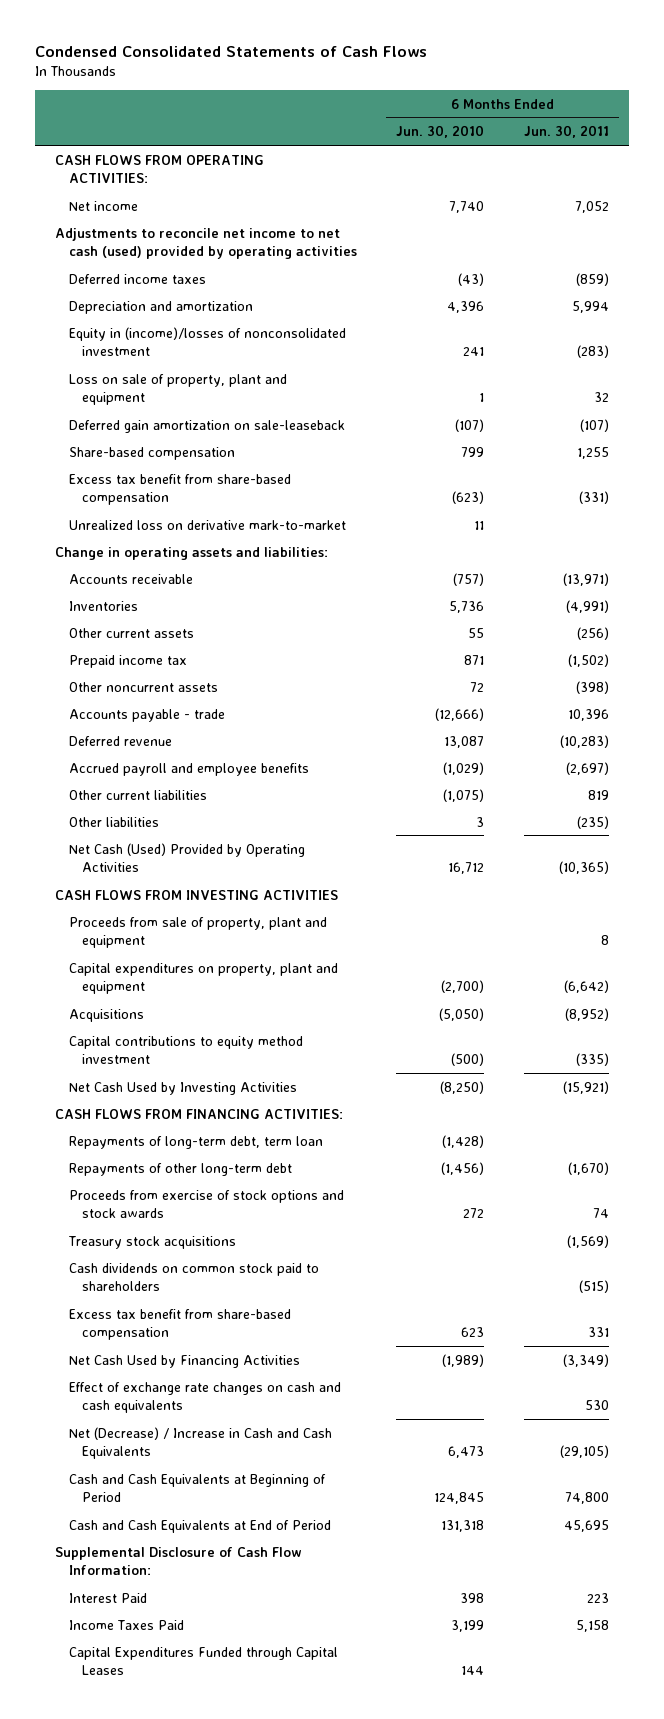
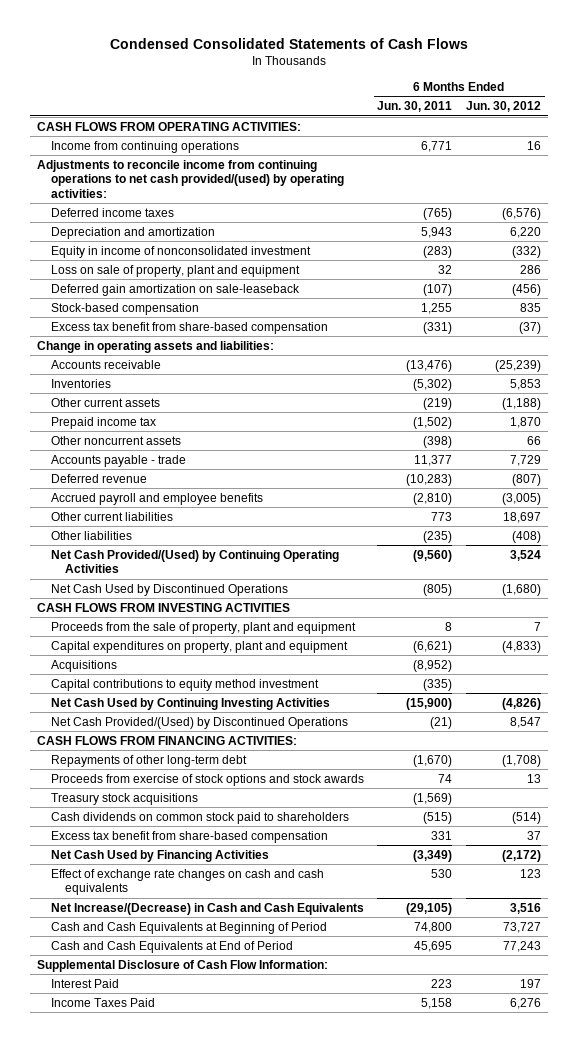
- | 6 Months Ended Jun. 30, 2010 | 6 Months Ended Jun. 30, 2011
+ | 6 Months Ended Jun. 30, 2011 | 6 Months Ended Jun. 30, 2012
- Net income | 7,740 | 7,052
- Adjustments to reconcile net income to net cash (used) provided by operating activities
- Deferred income taxes | (43) | (859)
- Depreciation and amortization | 4,396 | 5,994
- Equity in (income)/losses of nonconsolidated investment | 241 | (283)
+ Income from continuing operations | 6,771 | 16
+ Adjustments to reconcile income from continuing operations to net cash provided/(used) by operating activities:
+ Deferred income taxes | (765) | (6,576)
+ Depreciation and amortization | 5,943 | 6,220
+ Equity in income of nonconsolidated investment | (283) | (332)
- Share-based compensation | 799 | 1,255
+ Stock-based compensation | 1,255 | 835
- Unrealized loss on derivative mark-to-market | 11 |
- Accounts receivable | (757) | (13,971)
- Inventories | 5,736 | (4,991)
- Other current assets | 55 | (256)
+ Accounts receivable | (13,476) | (25,239)
+ Inventories | (5,302) | 5,853
+ Other current assets | (219) | (1,188)
- Accounts payable - trade | (12,666) | 10,396
+ Accounts payable - trade | 11,377 | 7,729
- Accrued payroll and employee benefits | (1,029) | (2,697)
- Other current liabilities | (1,075) | 819
+ Accrued payroll and employee benefits | (2,810) | (3,005)
+ Other current liabilities | 773 | 18,697
- Net Cash (Used) Provided by Operating Activities | 16,712 | (10,365)
+ Net Cash Provided/(Used) by Continuing Operating Activities | (9,560) | 3,524
+ Net Cash Used by Discontinued Operations | (805) | (1,680)
- Proceeds from sale of property, plant and equipment | | 8
- Capital expenditures on property, plant and equipment | (2,700) | (6,642)
+ Proceeds from the sale of property, plant and equipment | 8 | 7
+ Capital expenditures on property, plant and equipment | (6,621) | (4,833)
- Net Cash Used by Investing Activities | (8,250) | (15,921)
+ Net Cash Used by Continuing Investing Activities | (15,900) | (4,826)
+ Net Cash Provided/(Used) by Discontinued Operations | (21) | 8,547
- Repayments of long-term debt, term loan | (1,428) |
- Net (Decrease) / Increase in Cash and Cash Equivalents | 6,473 | (29,105)
+ Net Increase/(Decrease) in Cash and Cash Equivalents | (29,105) | 3,516
- Capital Expenditures Funded through Capital Leases | 144 |

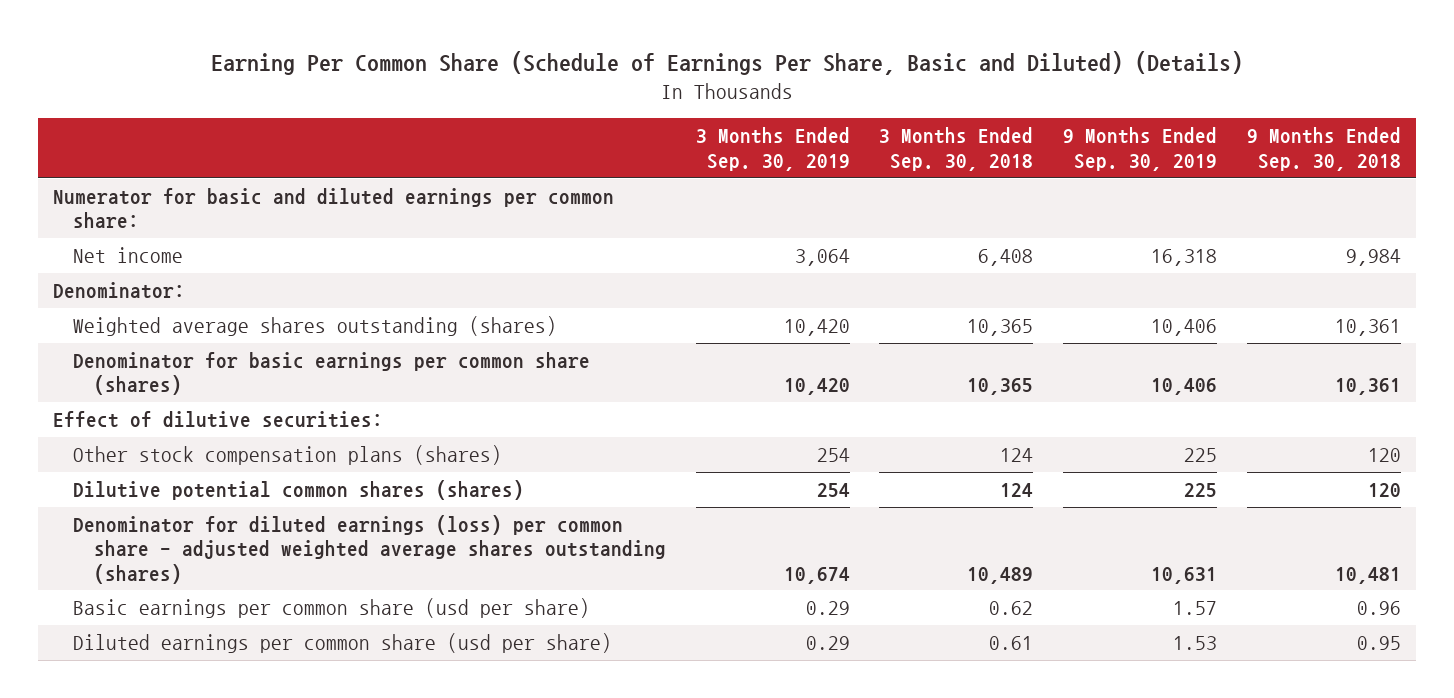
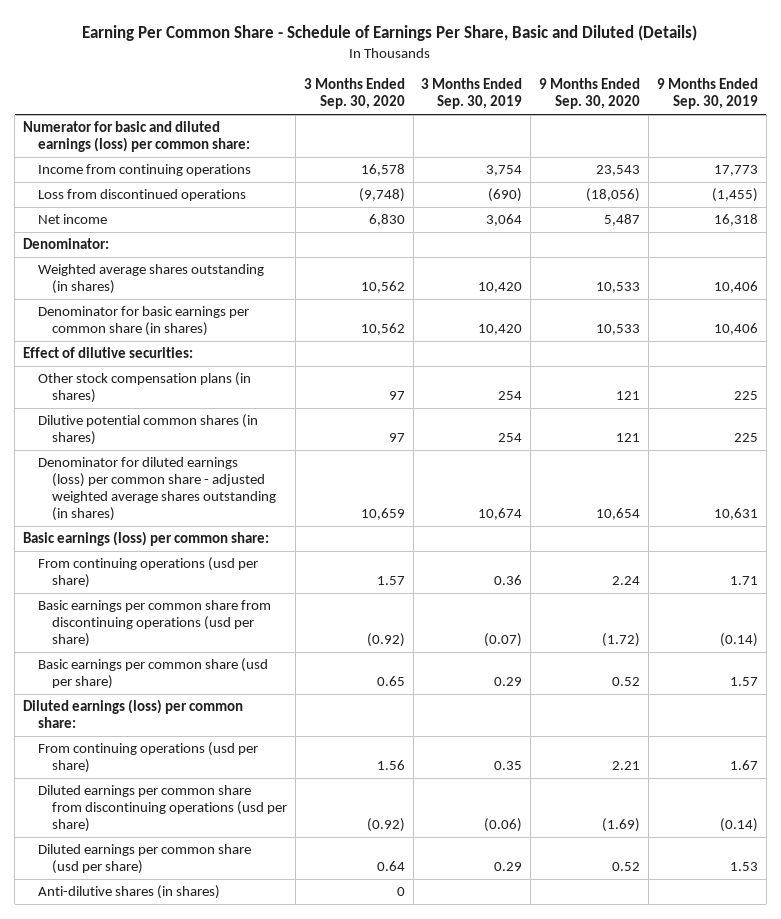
- Earning Per Common Share (Schedule of Earnings Per Share, Basic and Diluted) (Details)
+ Earning Per Common Share - Schedule of Earnings Per Share, Basic and Diluted (Details)
- | 3 Months Ended Sep. 30, 2019 | 3 Months Ended Sep. 30, 2018 | 9 Months Ended Sep. 30, 2019 | 9 Months Ended Sep. 30, 2018
+ | 3 Months Ended Sep. 30, 2020 | 3 Months Ended Sep. 30, 2019 | 9 Months Ended Sep. 30, 2020 | 9 Months Ended Sep. 30, 2019
- Numerator for basic and diluted earnings per common share:
+ Numerator for basic and diluted earnings (loss) per common share:
+ Income from continuing operations | 16,578 | 3,754 | 23,543 | 17,773
+ Loss from discontinued operations | (9,748) | (690) | (18,056) | (1,455)
- Weighted average shares outstanding (shares) | 10,420 | 10,365 | 10,406 | 10,361
- Denominator for basic earnings per common share (shares) | 10,420 | 10,365 | 10,406 | 10,361
+ Weighted average shares outstanding (in shares) | 10,562 | 10,420 | 10,533 | 10,406
+ Denominator for basic earnings per common share (in shares) | 10,562 | 10,420 | 10,533 | 10,406
- Other stock compensation plans (shares) | 254 | 124 | 225 | 120
- Dilutive potential common shares (shares) | 254 | 124 | 225 | 120
- Denominator for diluted earnings (loss) per common share - adjusted weighted average shares outstanding (shares) | 10,674 | 10,489 | 10,631 | 10,481
+ Other stock compensation plans (in shares) | 97 | 254 | 121 | 225
+ Dilutive potential common shares (in shares) | 97 | 254 | 121 | 225
+ Denominator for diluted earnings (loss) per common share - adjusted weighted average shares outstanding (in shares) | 10,659 | 10,674 | 10,654 | 10,631
+ Basic earnings (loss) per common share:
+ From continuing operations (usd per share) | 1.57 | 0.36 | 2.24 | 1.71
+ Basic earnings per common share from discontinuing operations (usd per share) | (0.92) | (0.07) | (1.72) | (0.14)
+ Diluted earnings (loss) per common share:
+ From continuing operations (usd per share) | 1.56 | 0.35 | 2.21 | 1.67
+ Diluted earnings per common share from discontinuing operations (usd per share) | (0.92) | (0.06) | (1.69) | (0.14)
+ Anti-dilutive shares (in shares) | 0 | | |

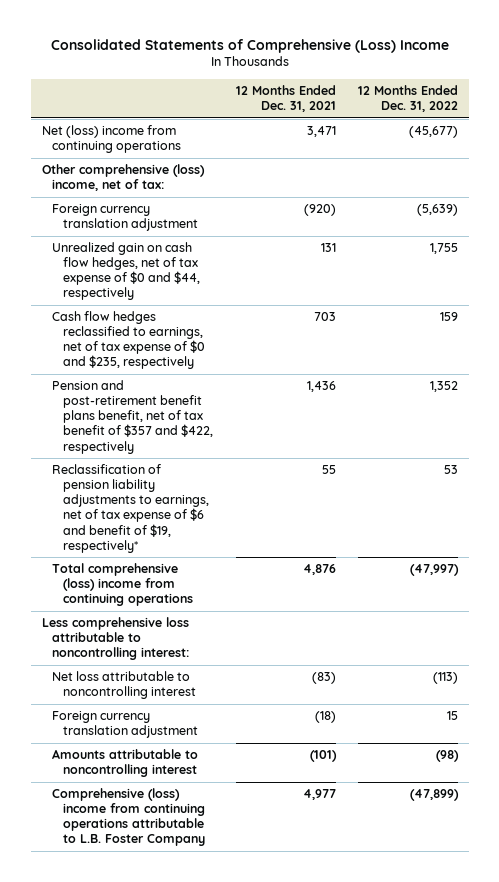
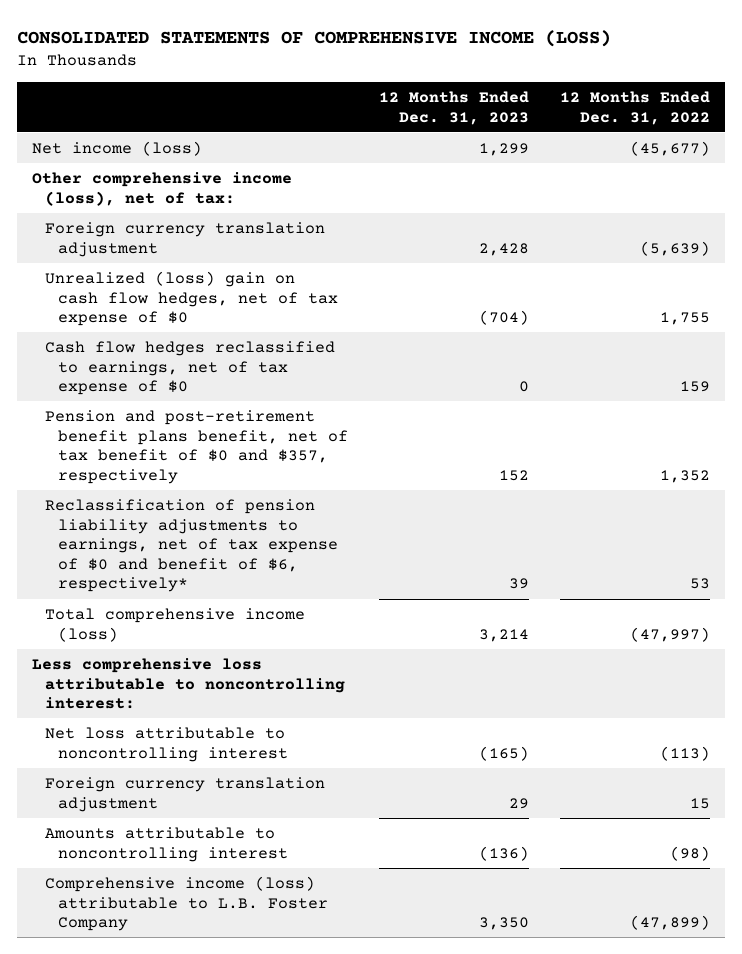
- Consolidated Statements of Comprehensive (Loss) Income
+ CONSOLIDATED STATEMENTS OF COMPREHENSIVE INCOME (LOSS)
- | 12 Months Ended Dec. 31, 2021 | 12 Months Ended Dec. 31, 2022
+ | 12 Months Ended Dec. 31, 2023 | 12 Months Ended Dec. 31, 2022
- Net (loss) income from continuing operations | 3,471 | (45,677)
- Other comprehensive (loss) income, net of tax:
+ Net income (loss) | 1,299 | (45,677)
+ Other comprehensive income (loss), net of tax:
- Unrealized gain on cash flow hedges, net of tax expense of $0 and $44, respectively | 131 | 1,755
- Cash flow hedges reclassified to earnings, net of tax expense of $0 and $235, respectively | 703 | 159
- Pension and post-retirement benefit plans benefit, net of tax benefit of $357 and $422, respectively | 1,436 | 1,352
- Reclassification of pension liability adjustments to earnings, net of tax expense of $6 and benefit of $19, respectively* | 55 | 53
- Total comprehensive (loss) income from continuing operations | 4,876 | (47,997)
+ Unrealized (loss) gain on cash flow hedges, net of tax expense of $0 | (704) | 1,755
+ Cash flow hedges reclassified to earnings, net of tax expense of $0 | 0 | 159
+ Pension and post-retirement benefit plans benefit, net of tax benefit of $0 and $357, respectively | 152 | 1,352
+ Reclassification of pension liability adjustments to earnings, net of tax expense of $0 and benefit of $6, respectively* | 39 | 53
+ Total comprehensive income (loss) | 3,214 | (47,997)
- Comprehensive (loss) income from continuing operations attributable to L.B. Foster Company | 4,977 | (47,899)
+ Comprehensive income (loss) attributable to L.B. Foster Company | 3,350 | (47,899)

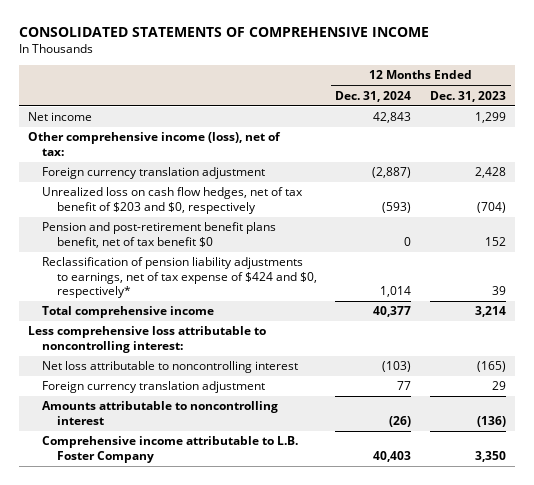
- CONSOLIDATED STATEMENTS OF COMPREHENSIVE INCOME (LOSS)
+ CONSOLIDATED STATEMENTS OF COMPREHENSIVE INCOME
- | 12 Months Ended Dec. 31, 2023 | 12 Months Ended Dec. 31, 2022
+ | 12 Months Ended Dec. 31, 2024 | 12 Months Ended Dec. 31, 2023
- Net income (loss) | 1,299 | (45,677)
+ Net income | 42,843 | 1,299
- Unrealized (loss) gain on cash flow hedges, net of tax expense of $0 | (704) | 1,755
- Cash flow hedges reclassified to earnings, net of tax expense of $0 | 0 | 159
- Pension and post-retirement benefit plans benefit, net of tax benefit of $0 and $357, respectively | 152 | 1,352
- Reclassification of pension liability adjustments to earnings, net of tax expense of $0 and benefit of $6, respectively* | 39 | 53
- Total comprehensive income (loss) | 3,214 | (47,997)
+ Unrealized loss on cash flow hedges, net of tax benefit of $203 and $0, respectively | (593) | (704)
+ Pension and post-retirement benefit plans benefit, net of tax benefit $0 | 0 | 152
+ Reclassification of pension liability adjustments to earnings, net of tax expense of $424 and $0, respectively* | 1,014 | 39
+ Total comprehensive income | 40,377 | 3,214
- Comprehensive income (loss) attributable to L.B. Foster Company | 3,350 | (47,899)
+ Comprehensive income attributable to L.B. Foster Company | 40,403 | 3,350

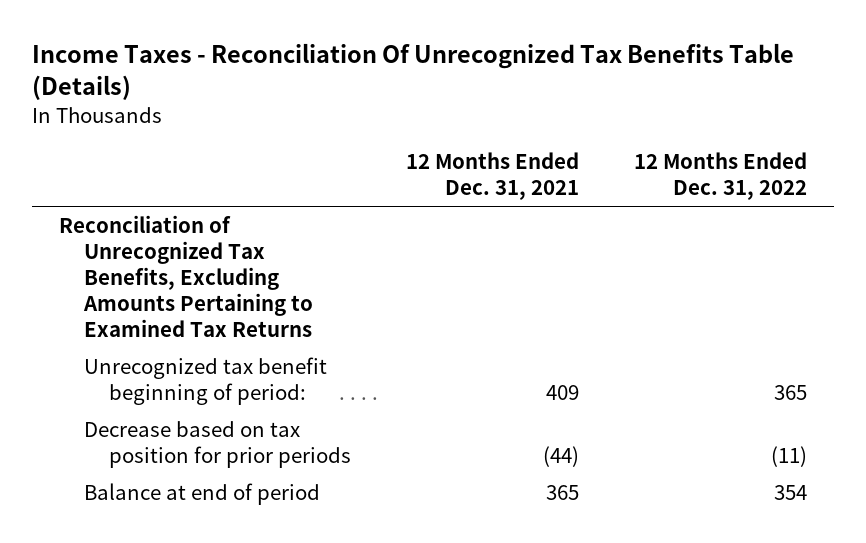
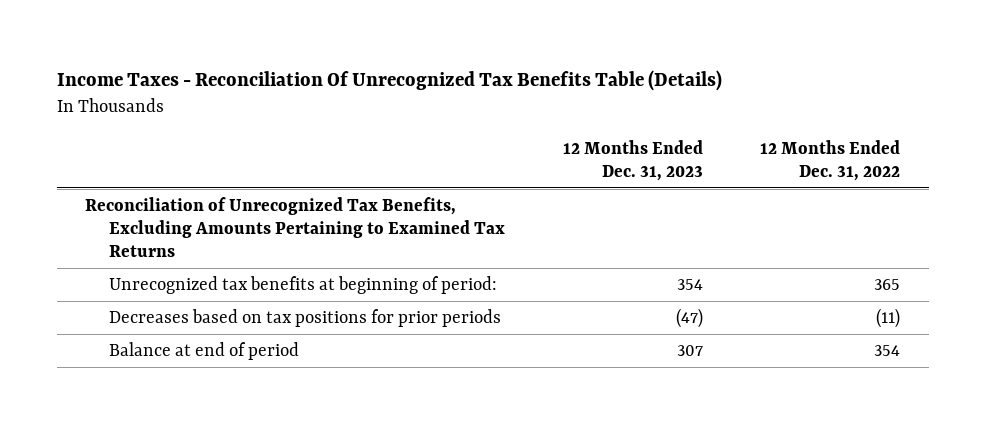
- | 12 Months Ended Dec. 31, 2021 | 12 Months Ended Dec. 31, 2022
+ | 12 Months Ended Dec. 31, 2023 | 12 Months Ended Dec. 31, 2022
- Unrecognized tax benefit beginning of period: | 409 | 365
- Decrease based on tax position for prior periods | (44) | (11)
+ Unrecognized tax benefits at beginning of period: | 354 | 365
+ Decreases based on tax positions for prior periods | (47) | (11)

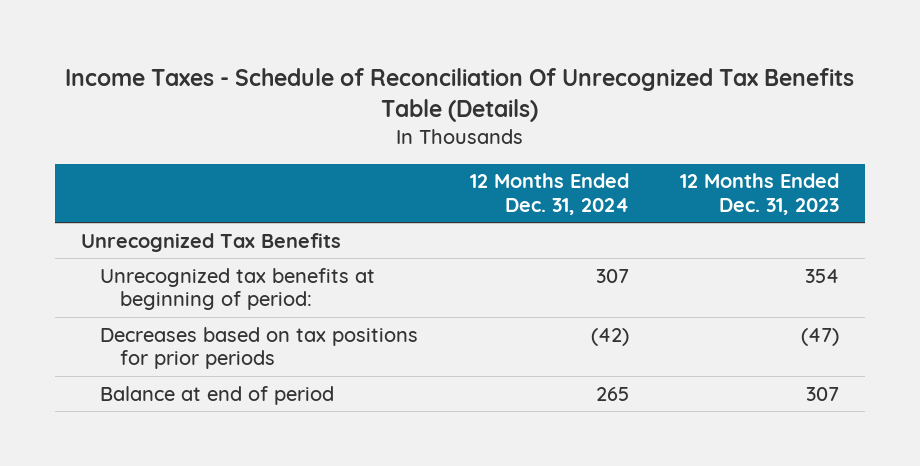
- Income Taxes - Reconciliation Of Unrecognized Tax Benefits Table (Details)
+ Income Taxes - Schedule of Reconciliation Of Unrecognized Tax Benefits Table (Details)
- | 12 Months Ended Dec. 31, 2023 | 12 Months Ended Dec. 31, 2022
+ | 12 Months Ended Dec. 31, 2024 | 12 Months Ended Dec. 31, 2023
- Reconciliation of Unrecognized Tax Benefits, Excluding Amounts Pertaining to Examined Tax Returns
+ Unrecognized Tax Benefits

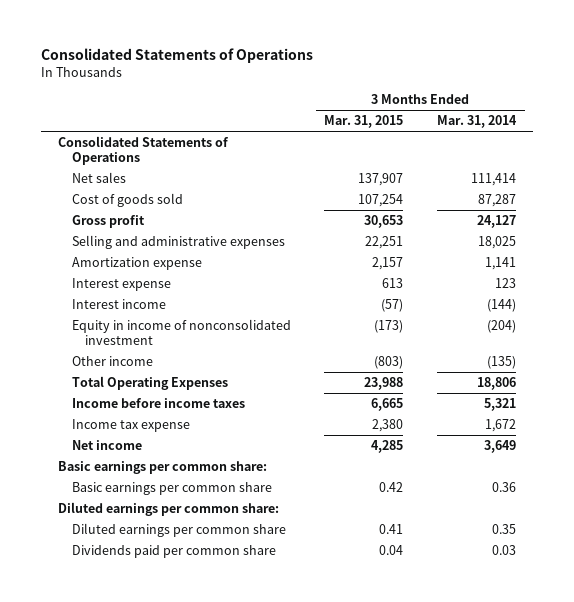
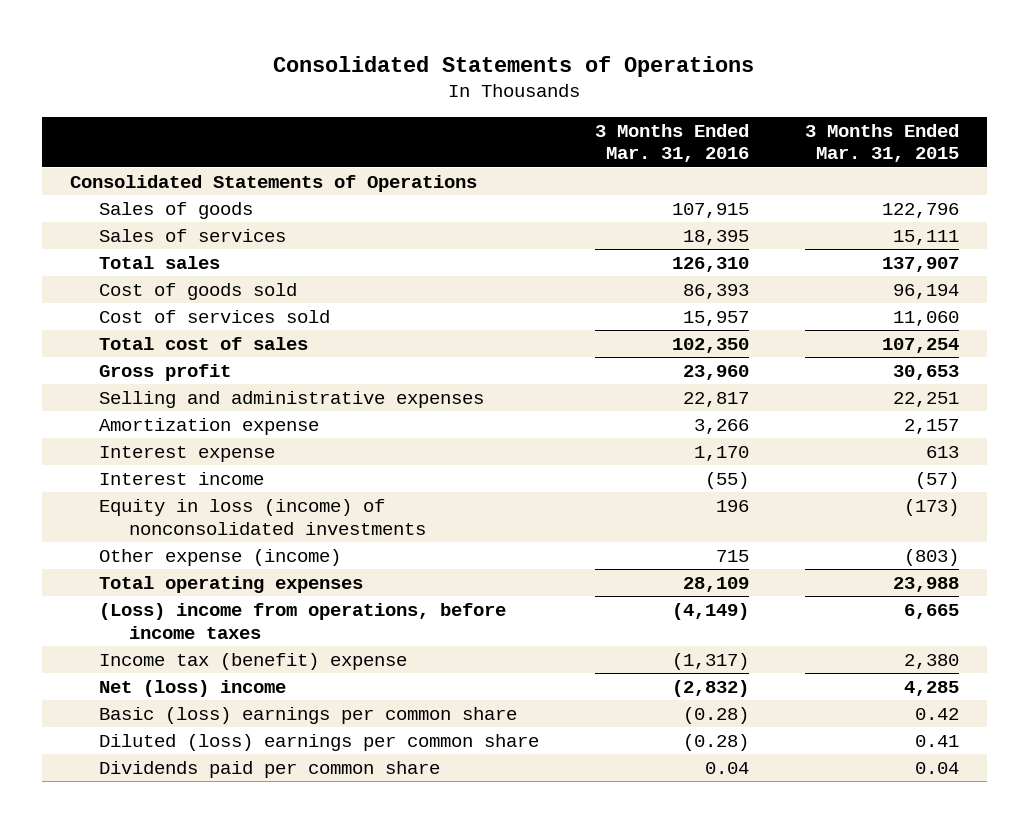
- | 3 Months Ended Mar. 31, 2015 | 3 Months Ended Mar. 31, 2014
+ | 3 Months Ended Mar. 31, 2016 | 3 Months Ended Mar. 31, 2015
- Net sales | 137,907 | 111,414
- Cost of goods sold | 107,254 | 87,287
+ Sales of goods | 107,915 | 122,796
+ Sales of services | 18,395 | 15,111
+ Total sales | 126,310 | 137,907
+ Cost of goods sold | 86,393 | 96,194
+ Cost of services sold | 15,957 | 11,060
+ Total cost of sales | 102,350 | 107,254
- Equity in income of nonconsolidated investment | (173) | (204)
- Other income | (803) | (135)
- Total Operating Expenses | 23,988 | 18,806
- Income before income taxes | 6,665 | 5,321
- Income tax expense | 2,380 | 1,672
- Net income | 4,285 | 3,649
- Basic earnings per common share:
- Basic earnings per common share | 0.42 | 0.36
- Diluted earnings per common share:
- Diluted earnings per common share | 0.41 | 0.35
+ Equity in loss (income) of nonconsolidated investments | 196 | (173)
+ Other expense (income) | 715 | (803)
+ Total operating expenses | 28,109 | 23,988
+ (Loss) income from operations, before income taxes | (4,149) | 6,665
+ Income tax (benefit) expense | (1,317) | 2,380
+ Net (loss) income | (2,832) | 4,285
+ Basic (loss) earnings per common share | (0.28) | 0.42
+ Diluted (loss) earnings per common share | (0.28) | 0.41

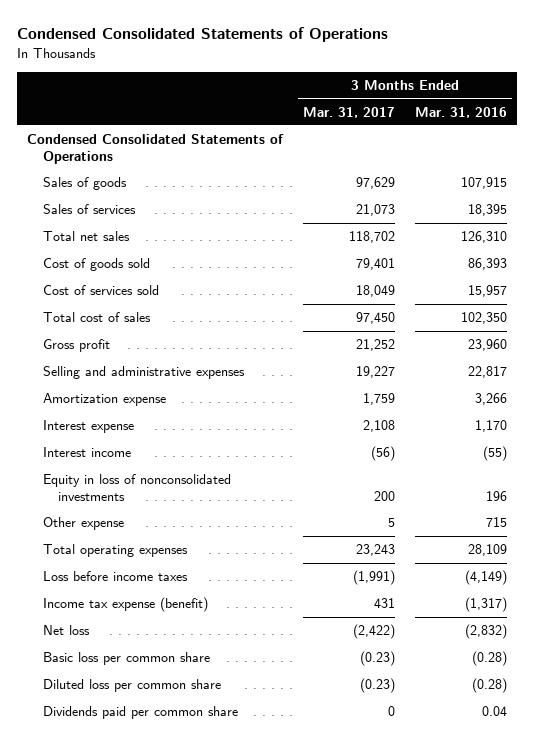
- Consolidated Statements of Operations
+ Condensed Consolidated Statements of Operations
- | 3 Months Ended Mar. 31, 2016 | 3 Months Ended Mar. 31, 2015
+ | 3 Months Ended Mar. 31, 2017 | 3 Months Ended Mar. 31, 2016
- Consolidated Statements of Operations
+ Condensed Consolidated Statements of Operations
- Total sales | 126,310 | 137,907
+ Total net sales | 118,702 | 126,310
- Equity in loss (income) of nonconsolidated investments | 196 | (173)
- Other expense (income) | 715 | (803)
+ Equity in loss of nonconsolidated investments | 200 | 196
+ Other expense | 5 | 715
- (Loss) income from operations, before income taxes | (4,149) | 6,665
- Income tax (benefit) expense | (1,317) | 2,380
- Net (loss) income | (2,832) | 4,285
- Basic (loss) earnings per common share | (0.28) | 0.42
- Diluted (loss) earnings per common share | (0.28) | 0.41
+ Loss before income taxes | (1,991) | (4,149)
+ Income tax expense (benefit) | 431 | (1,317)
+ Net loss | (2,422) | (2,832)
+ Basic loss per common share | (0.23) | (0.28)
+ Diluted loss per common share | (0.23) | (0.28)

